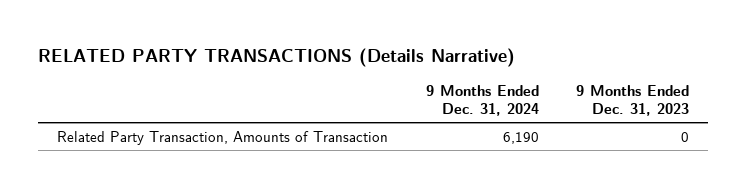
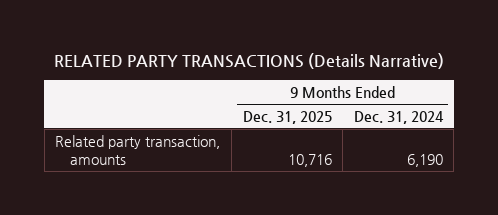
- | 9 Months Ended Dec. 31, 2024 | 9 Months Ended Dec. 31, 2023
+ | 9 Months Ended Dec. 31, 2025 | 9 Months Ended Dec. 31, 2024
- Related Party Transaction, Amounts of Transaction | 6,190 | 0
+ Related party transaction, amounts | 10,716 | 6,190

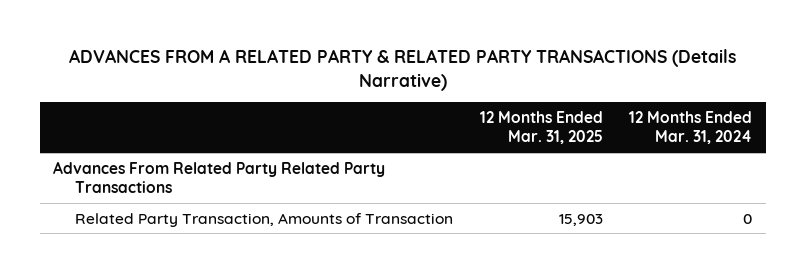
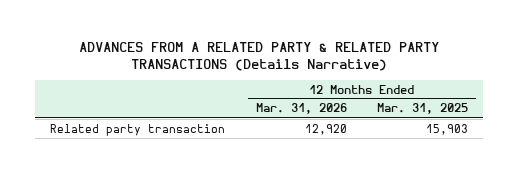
- | 12 Months Ended Mar. 31, 2025 | 12 Months Ended Mar. 31, 2024
+ | 12 Months Ended Mar. 31, 2026 | 12 Months Ended Mar. 31, 2025
- Advances From Related Party Related Party Transactions
- Related Party Transaction, Amounts of Transaction | 15,903 | 0
+ Related party transaction | 12,920 | 15,903

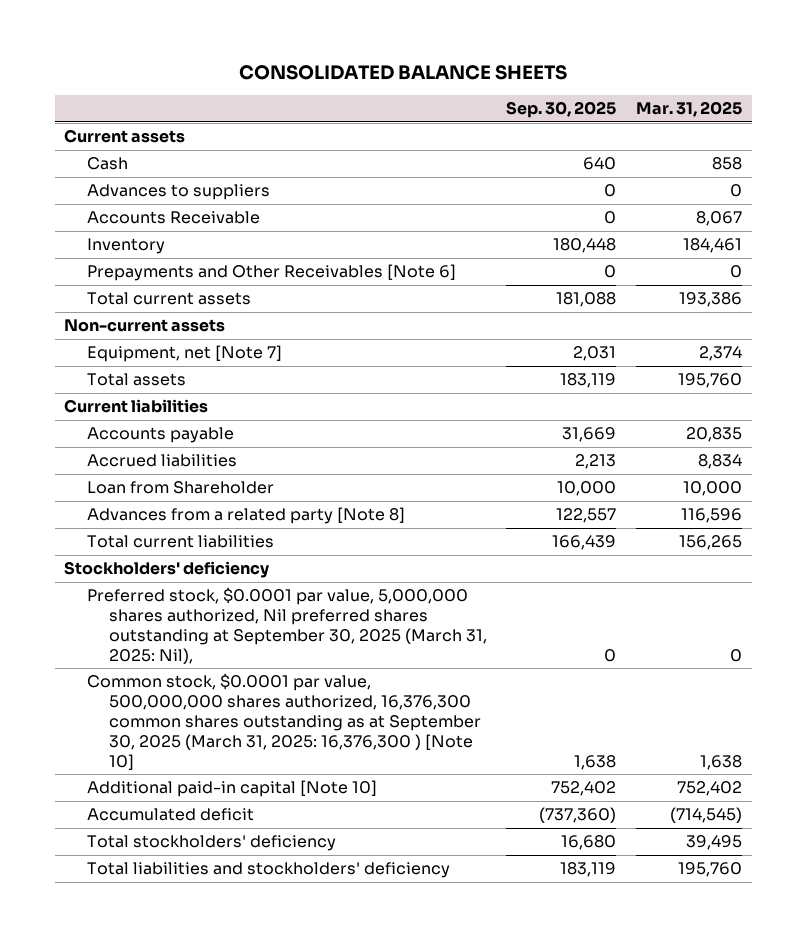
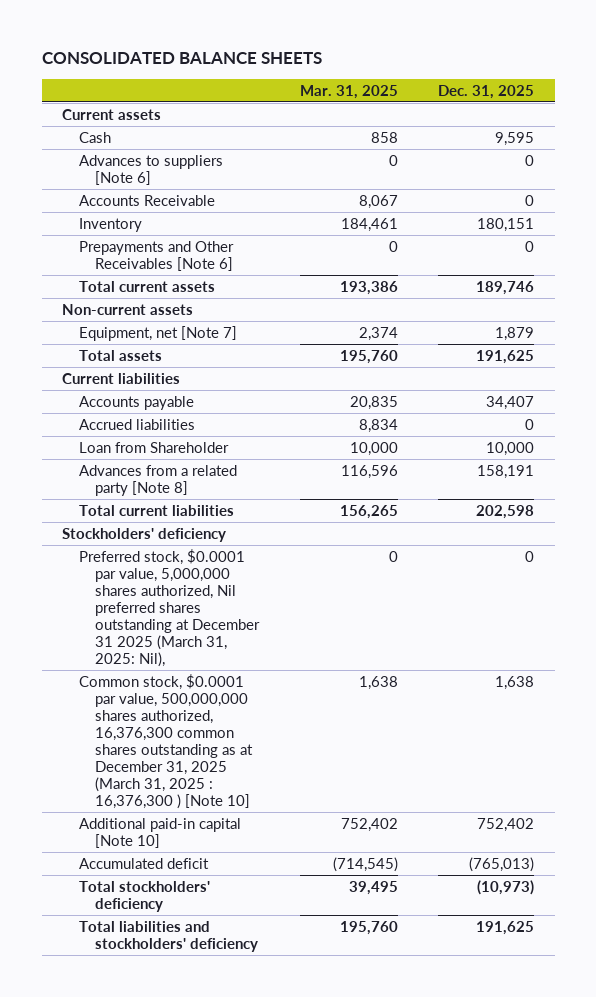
- | Sep. 30, 2025 | Mar. 31, 2025
+ | Mar. 31, 2025 | Dec. 31, 2025
- Advances to suppliers | 0 | 0
+ Advances to suppliers [Note 6] | 0 | 0
- Preferred stock, $0.0001 par value, 5,000,000 shares authorized, Nil preferred shares outstanding at September 30, 2025 (March 31, 2025: Nil), | 0 | 0
- Common stock, $0.0001 par value, 500,000,000 shares authorized, 16,376,300 common shares outstanding as at September 30, 2025 (March 31, 2025: 16,376,300 ) [Note 10] | 1,638 | 1,638
+ Preferred stock, $0.0001 par value, 5,000,000 shares authorized, Nil preferred shares outstanding at December 31 2025 (March 31, 2025: Nil), | 0 | 0
+ Common stock, $0.0001 par value, 500,000,000 shares authorized, 16,376,300 common shares outstanding as at December 31, 2025 (March 31, 2025 : 16,376,300 ) [Note 10] | 1,638 | 1,638

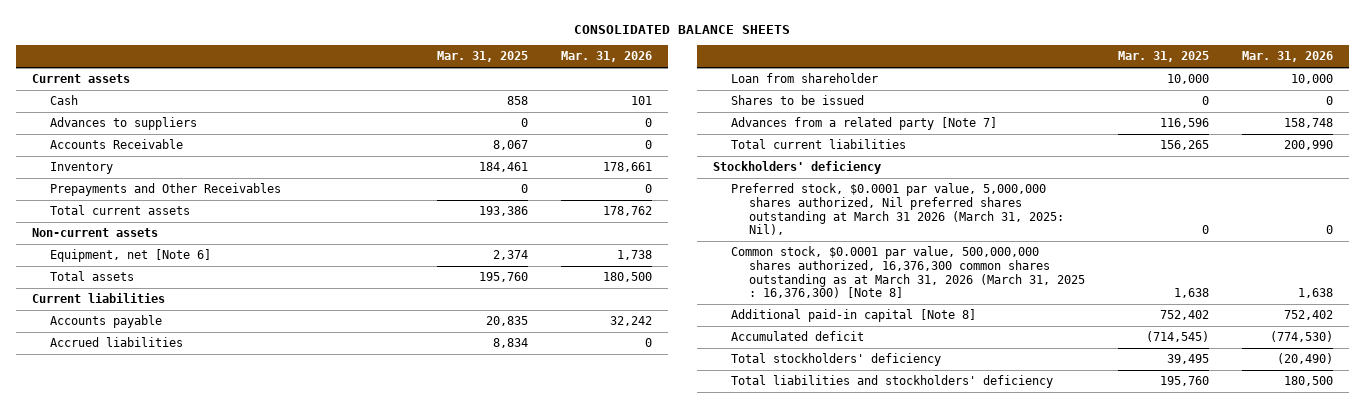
- | Mar. 31, 2025 | Dec. 31, 2025
+ | Mar. 31, 2025 | Mar. 31, 2026
- Advances to suppliers [Note 6] | 0 | 0
+ Advances to suppliers | 0 | 0
- Prepayments and Other Receivables [Note 6] | 0 | 0
+ Prepayments and Other Receivables | 0 | 0
- Equipment, net [Note 7] | 2,374 | 1,879
+ Equipment, net [Note 6] | 2,374 | 1,738
- Loan from Shareholder | 10,000 | 10,000
- Advances from a related party [Note 8] | 116,596 | 158,191
+ Loan from shareholder | 10,000 | 10,000
+ Shares to be issued | 0 | 0
+ Advances from a related party [Note 7] | 116,596 | 158,748
- Preferred stock, $0.0001 par value, 5,000,000 shares authorized, Nil preferred shares outstanding at December 31 2025 (March 31, 2025: Nil), | 0 | 0
- Common stock, $0.0001 par value, 500,000,000 shares authorized, 16,376,300 common shares outstanding as at December 31, 2025 (March 31, 2025 : 16,376,300 ) [Note 10] | 1,638 | 1,638
- Additional paid-in capital [Note 10] | 752,402 | 752,402
+ Preferred stock, $0.0001 par value, 5,000,000 shares authorized, Nil preferred shares outstanding at March 31 2026 (March 31, 2025: Nil), | 0 | 0
+ Common stock, $0.0001 par value, 500,000,000 shares authorized, 16,376,300 common shares outstanding as at March 31, 2026 (March 31, 2025 : 16,376,300) [Note 8] | 1,638 | 1,638
+ Additional paid-in capital [Note 8] | 752,402 | 752,402

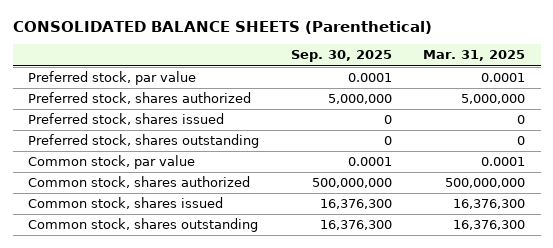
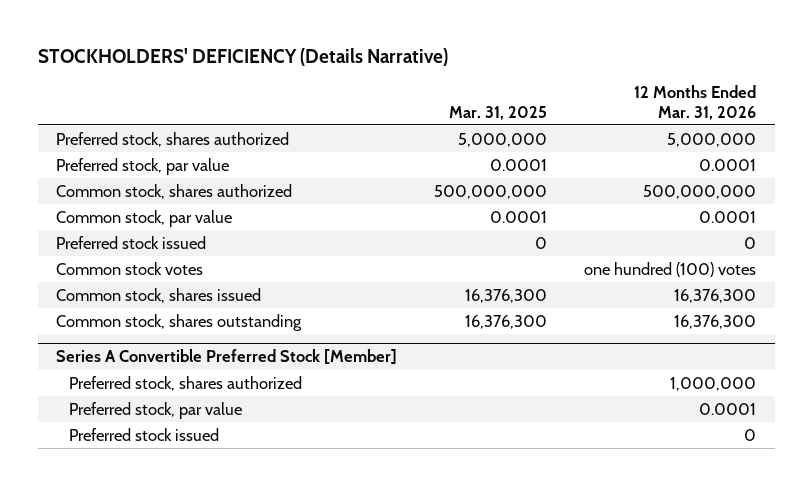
- CONSOLIDATED BALANCE SHEETS (Parenthetical)
+ STOCKHOLDERS' DEFICIENCY (Details Narrative)
- | Sep. 30, 2025 | Mar. 31, 2025
+ | Mar. 31, 2025 | 12 Months Ended Mar. 31, 2026
- Preferred stock, shares issued | 0 | 0
- Preferred stock, shares outstanding | 0 | 0
moved down: Preferred stock, par value | 0.0001 | 0.0001
moved down: Common stock, par value | 0.0001 | 0.0001
+ Preferred stock issued | 0 | 0
+ Common stock votes | | one hundred (100) votes
+ Series A Convertible Preferred Stock [Member]
+ Preferred stock, shares authorized | | 1,000,000
+ Preferred stock, par value | | 0.0001
+ Preferred stock issued | | 0

